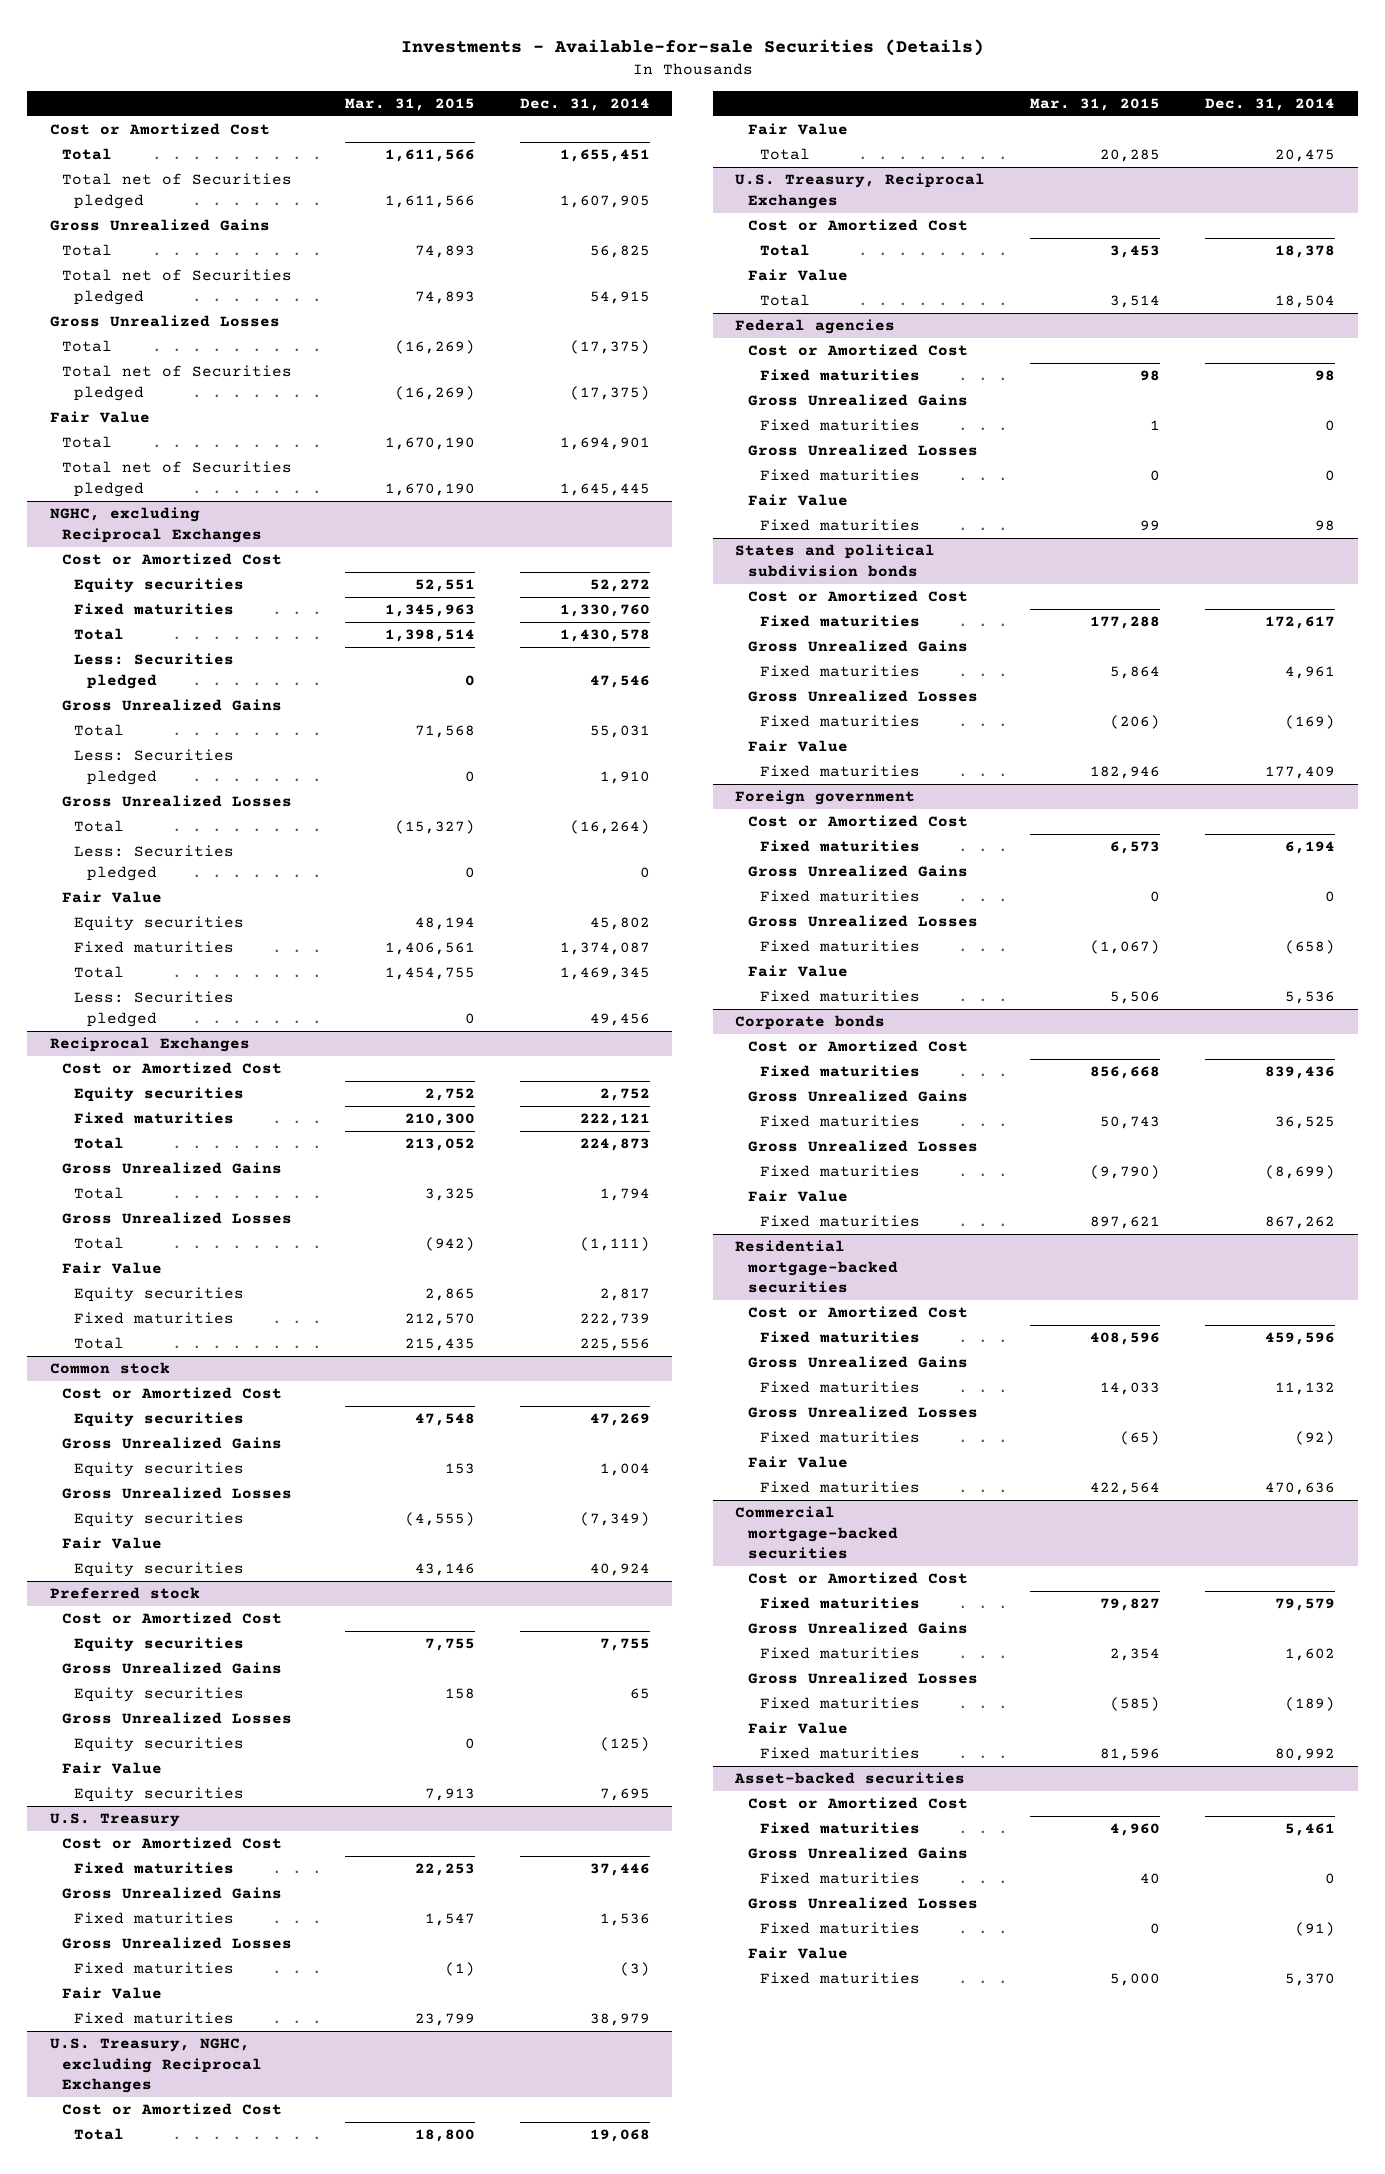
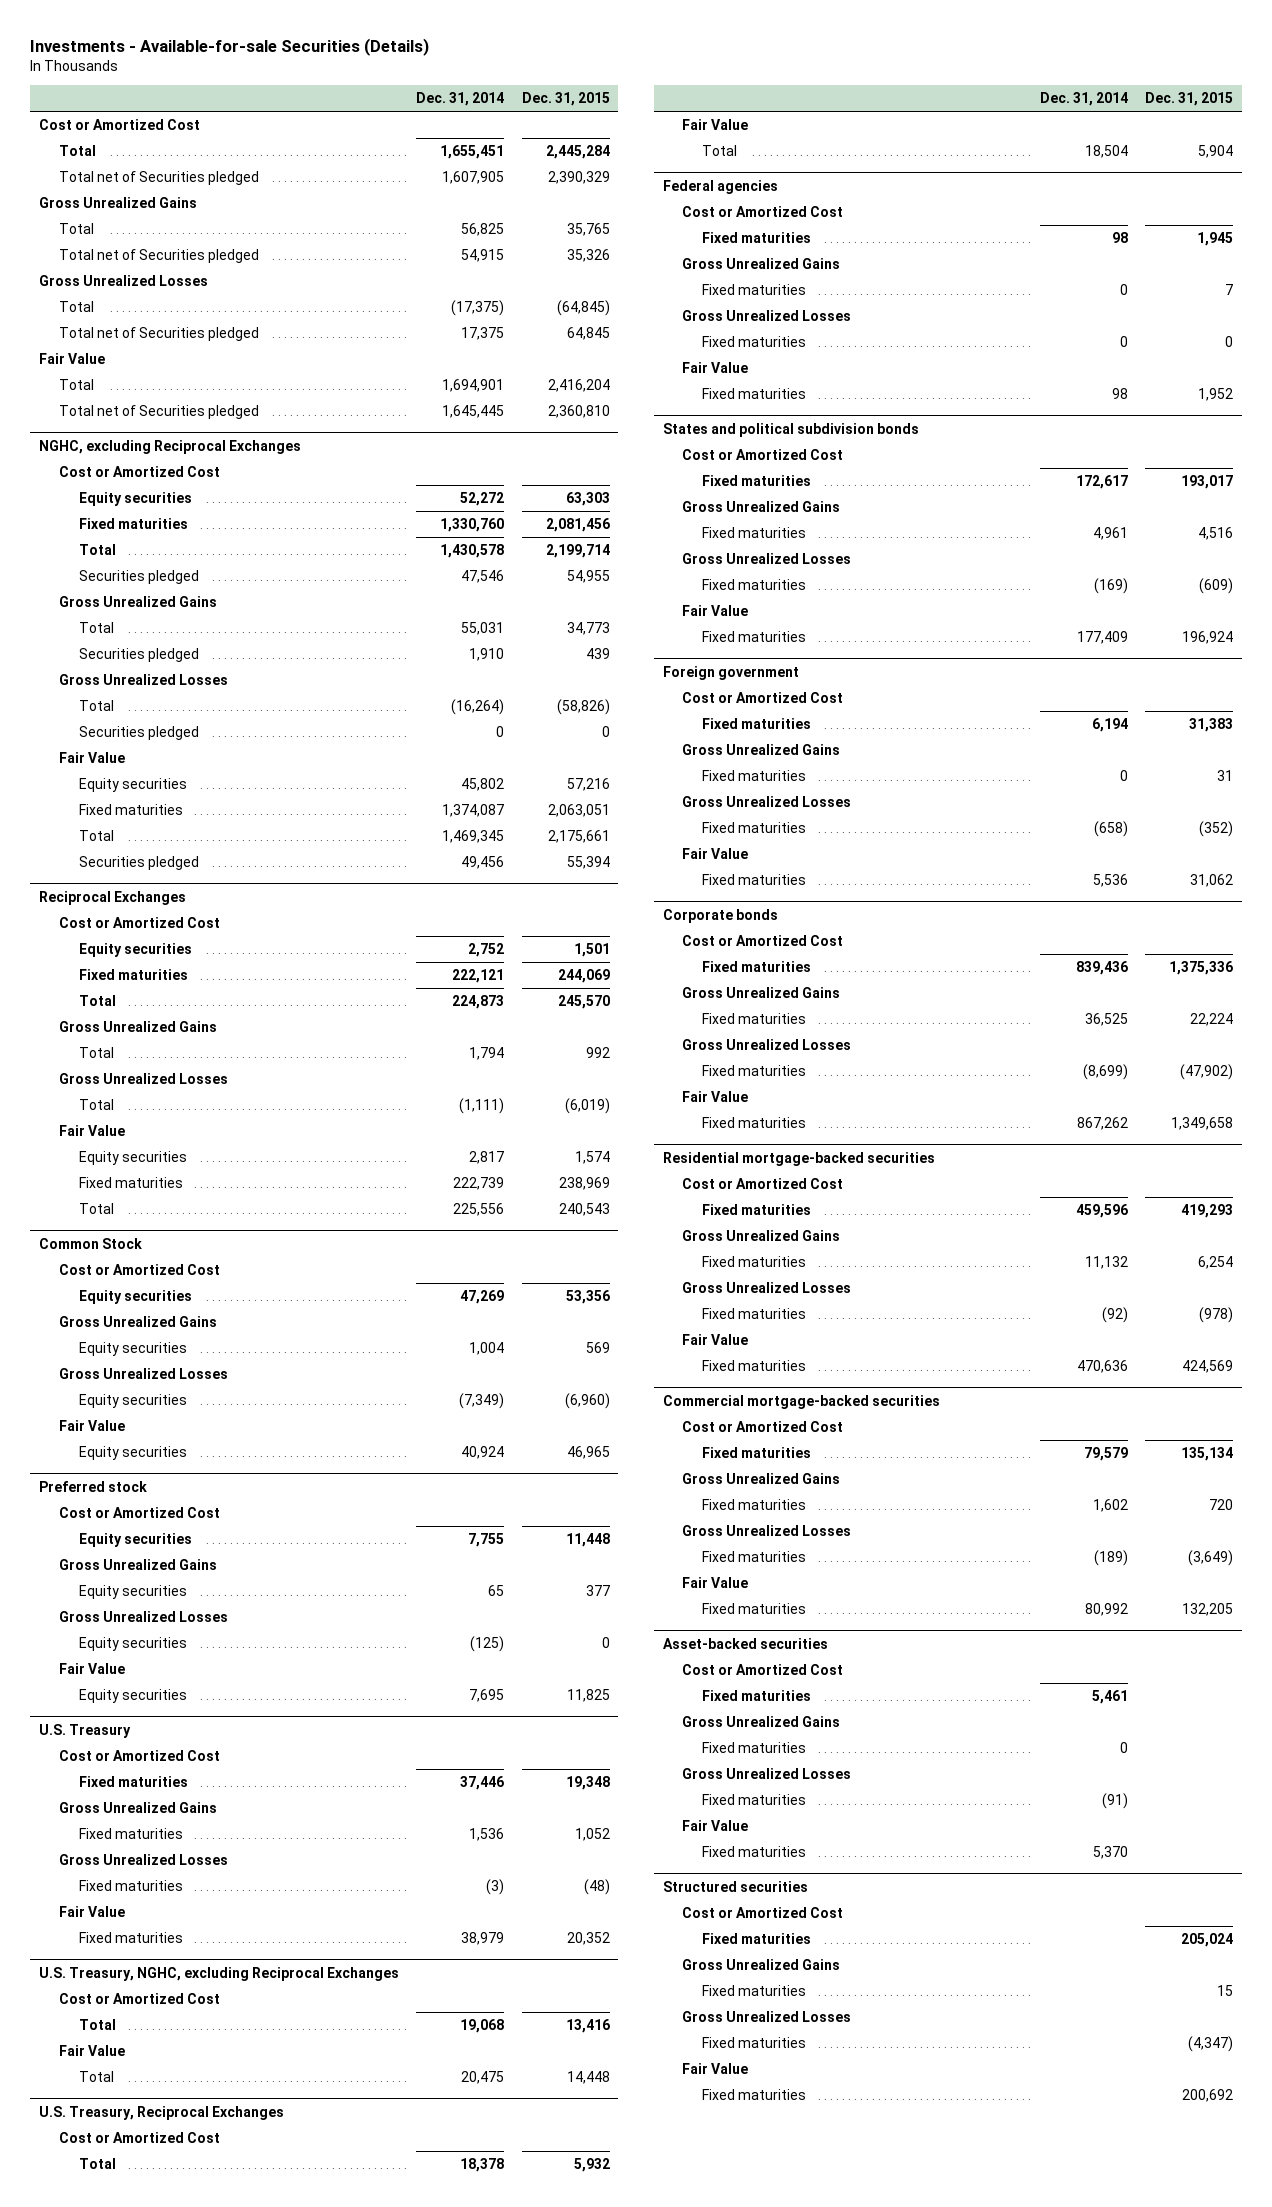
- | Mar. 31, 2015 | Dec. 31, 2014
+ | Dec. 31, 2014 | Dec. 31, 2015
- Total net of Securities pledged | (16,269) | (17,375)
+ Total net of Securities pledged | 17,375 | 64,845
@ NGHC, excluding Reciprocal Exchanges
- Less: Securities pledged | 0 | 47,546
+ Securities pledged | 47,546 | 54,955
- Less: Securities pledged | 0 | 1,910
+ Securities pledged | 1,910 | 439
- Less: Securities pledged | 0 | 0
+ Securities pledged | 0 | 0
- Less: Securities pledged | 0 | 49,456
+ Securities pledged | 49,456 | 55,394
- Common stock
+ Common Stock
+ Structured securities
+ Cost or Amortized Cost
+ Fixed maturities | | 205,024
+ Gross Unrealized Gains
+ Fixed maturities | | 15
+ Gross Unrealized Losses
+ Fixed maturities | | (4,347)
+ Fair Value
+ Fixed maturities | | 200,692

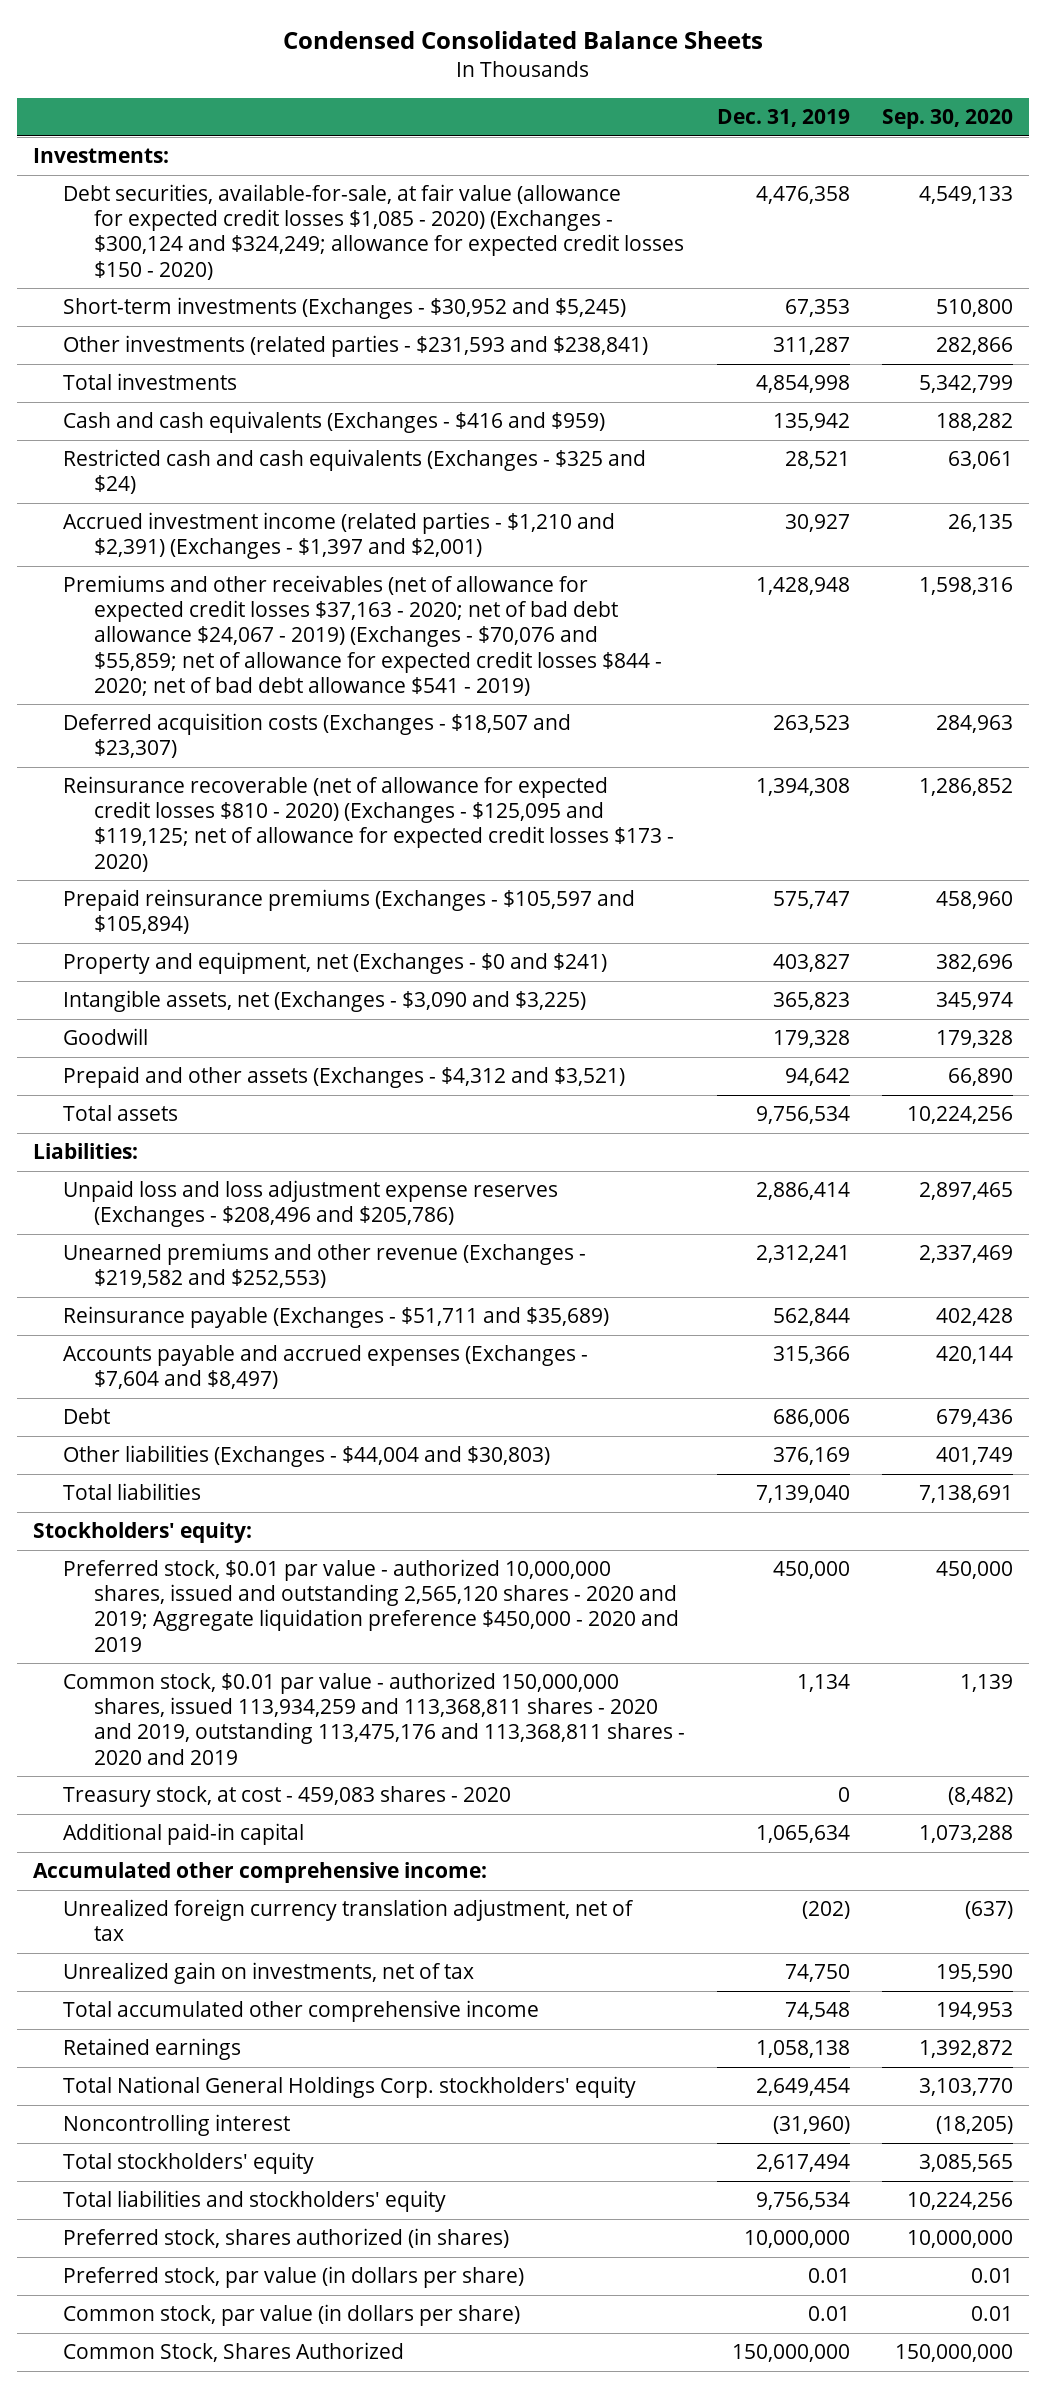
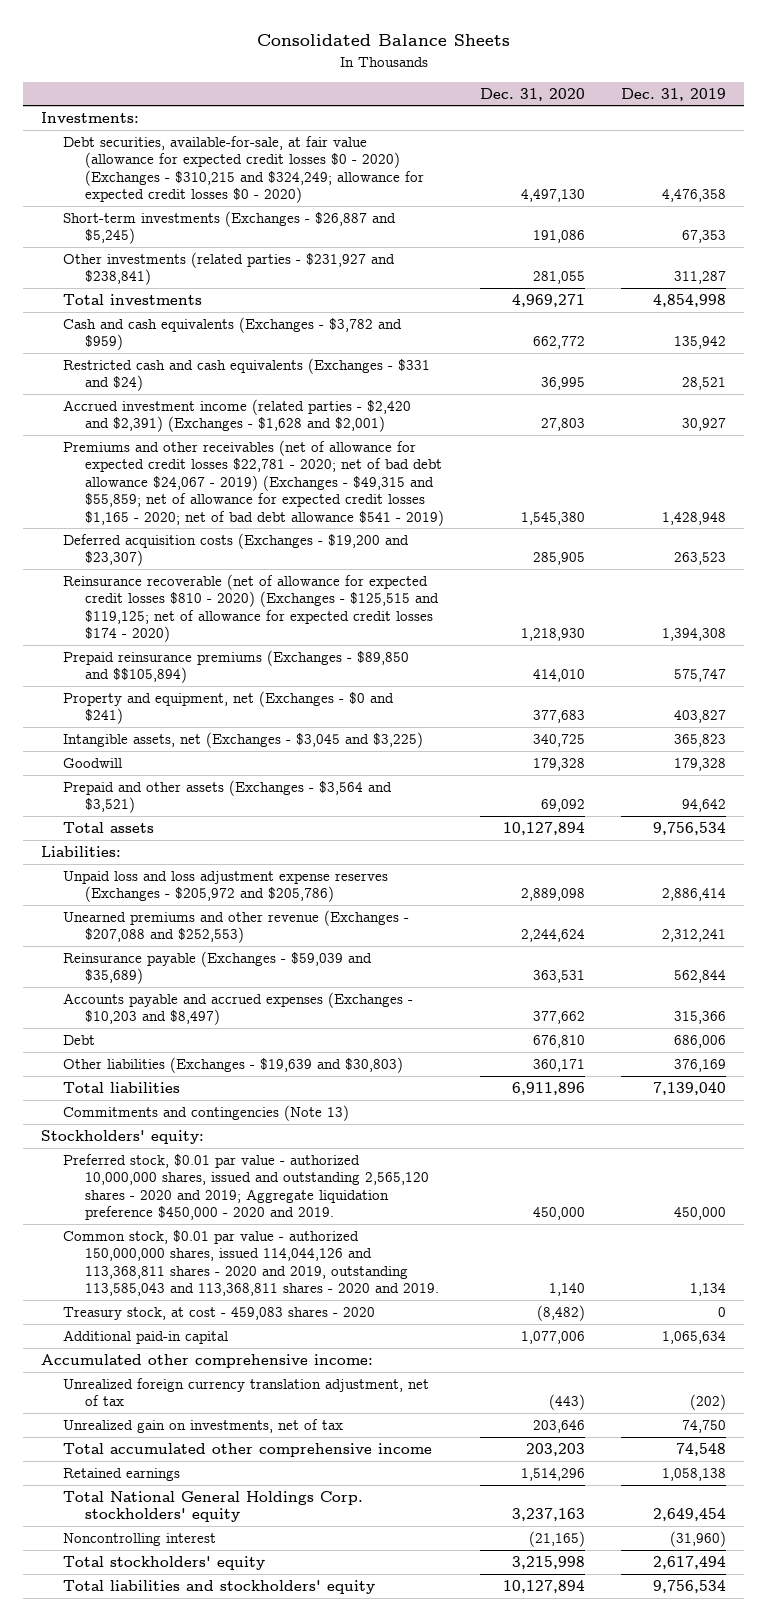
- Condensed Consolidated Balance Sheets
+ Consolidated Balance Sheets
- | Dec. 31, 2019 | Sep. 30, 2020
+ | Dec. 31, 2020 | Dec. 31, 2019
- Debt securities, available-for-sale, at fair value (allowance for expected credit losses $1,085 - 2020) (Exchanges - $300,124 and $324,249; allowance for expected credit losses $150 - 2020) | 4,476,358 | 4,549,133
- Short-term investments (Exchanges - $30,952 and $5,245) | 67,353 | 510,800
- Other investments (related parties - $231,593 and $238,841) | 311,287 | 282,866
+ Debt securities, available-for-sale, at fair value (allowance for expected credit losses $0 - 2020) (Exchanges - $310,215 and $324,249; allowance for expected credit losses $0 - 2020) | 4,497,130 | 4,476,358
+ Short-term investments (Exchanges - $26,887 and $5,245) | 191,086 | 67,353
+ Other investments (related parties - $231,927 and $238,841) | 281,055 | 311,287
- Cash and cash equivalents (Exchanges - $416 and $959) | 135,942 | 188,282
- Restricted cash and cash equivalents (Exchanges - $325 and $24) | 28,521 | 63,061
- Accrued investment income (related parties - $1,210 and $2,391) (Exchanges - $1,397 and $2,001) | 30,927 | 26,135
- Premiums and other receivables (net of allowance for expected credit losses $37,163 - 2020; net of bad debt allowance $24,067 - 2019) (Exchanges - $70,076 and $55,859; net of allowance for expected credit losses $844 - 2020; net of bad debt allowance $541 - 2019) | 1,428,948 | 1,598,316
- Deferred acquisition costs (Exchanges - $18,507 and $23,307) | 263,523 | 284,963
- Reinsurance recoverable (net of allowance for expected credit losses $810 - 2020) (Exchanges - $125,095 and $119,125; net of allowance for expected credit losses $173 - 2020) | 1,394,308 | 1,286,852
- Prepaid reinsurance premiums (Exchanges - $105,597 and $105,894) | 575,747 | 458,960
+ Cash and cash equivalents (Exchanges - $3,782 and $959) | 662,772 | 135,942
+ Restricted cash and cash equivalents (Exchanges - $331 and $24) | 36,995 | 28,521
+ Accrued investment income (related parties - $2,420 and $2,391) (Exchanges - $1,628 and $2,001) | 27,803 | 30,927
+ Premiums and other receivables (net of allowance for expected credit losses $22,781 - 2020; net of bad debt allowance $24,067 - 2019) (Exchanges - $49,315 and $55,859; net of allowance for expected credit losses $1,165 - 2020; net of bad debt allowance $541 - 2019) | 1,545,380 | 1,428,948
+ Deferred acquisition costs (Exchanges - $19,200 and $23,307) | 285,905 | 263,523
+ Reinsurance recoverable (net of allowance for expected credit losses $810 - 2020) (Exchanges - $125,515 and $119,125; net of allowance for expected credit losses $174 - 2020) | 1,218,930 | 1,394,308
+ Prepaid reinsurance premiums (Exchanges - $89,850 and $$105,894) | 414,010 | 575,747
- Intangible assets, net (Exchanges - $3,090 and $3,225) | 365,823 | 345,974
+ Intangible assets, net (Exchanges - $3,045 and $3,225) | 340,725 | 365,823
- Prepaid and other assets (Exchanges - $4,312 and $3,521) | 94,642 | 66,890
+ Prepaid and other assets (Exchanges - $3,564 and $3,521) | 69,092 | 94,642
- Unpaid loss and loss adjustment expense reserves (Exchanges - $208,496 and $205,786) | 2,886,414 | 2,897,465
- Unearned premiums and other revenue (Exchanges - $219,582 and $252,553) | 2,312,241 | 2,337,469
- Reinsurance payable (Exchanges - $51,711 and $35,689) | 562,844 | 402,428
- Accounts payable and accrued expenses (Exchanges - $7,604 and $8,497) | 315,366 | 420,144
+ Unpaid loss and loss adjustment expense reserves (Exchanges - $205,972 and $205,786) | 2,889,098 | 2,886,414
+ Unearned premiums and other revenue (Exchanges - $207,088 and $252,553) | 2,244,624 | 2,312,241
+ Reinsurance payable (Exchanges - $59,039 and $35,689) | 363,531 | 562,844
+ Accounts payable and accrued expenses (Exchanges - $10,203 and $8,497) | 377,662 | 315,366
- Other liabilities (Exchanges - $44,004 and $30,803) | 376,169 | 401,749
+ Other liabilities (Exchanges - $19,639 and $30,803) | 360,171 | 376,169
+ Commitments and contingencies (Note 13)
- Preferred stock, $0.01 par value - authorized 10,000,000 shares, issued and outstanding 2,565,120 shares - 2020 and 2019; Aggregate liquidation preference $450,000 - 2020 and 2019 | 450,000 | 450,000
- Common stock, $0.01 par value - authorized 150,000,000 shares, issued 113,934,259 and 113,368,811 shares - 2020 and 2019, outstanding 113,475,176 and 113,368,811 shares - 2020 and 2019 | 1,134 | 1,139
+ Preferred stock, $0.01 par value - authorized 10,000,000 shares, issued and outstanding 2,565,120 shares - 2020 and 2019; Aggregate liquidation preference $450,000 - 2020 and 2019. | 450,000 | 450,000
+ Common stock, $0.01 par value - authorized 150,000,000 shares, issued 114,044,126 and 113,368,811 shares - 2020 and 2019, outstanding 113,585,043 and 113,368,811 shares - 2020 and 2019. | 1,140 | 1,134
- Preferred stock, shares authorized (in shares) | 10,000,000 | 10,000,000
- Preferred stock, par value (in dollars per share) | 0.01 | 0.01
- Common stock, par value (in dollars per share) | 0.01 | 0.01
- Common Stock, Shares Authorized | 150,000,000 | 150,000,000

